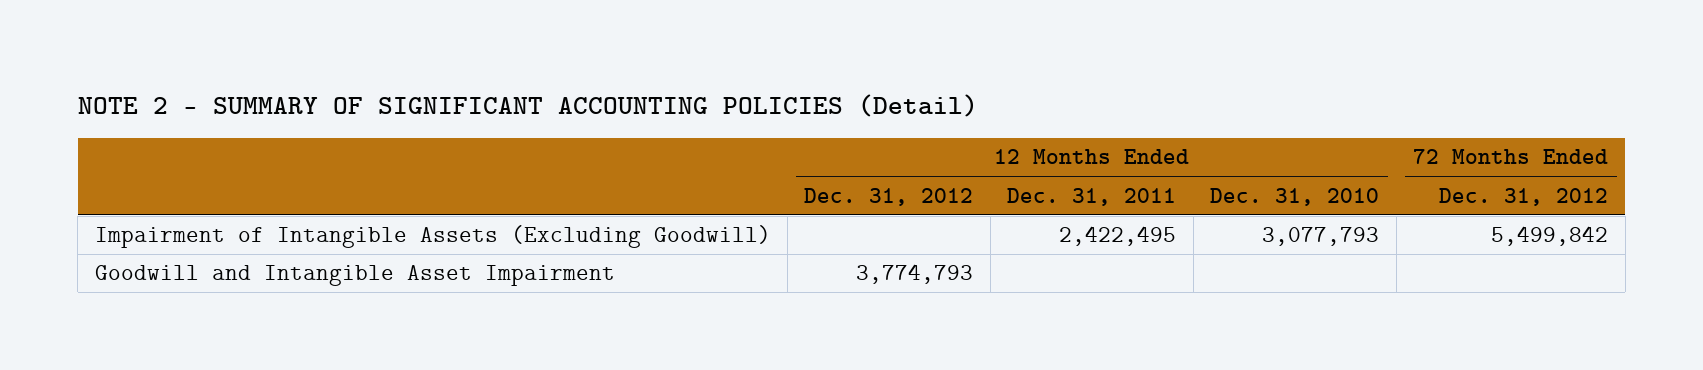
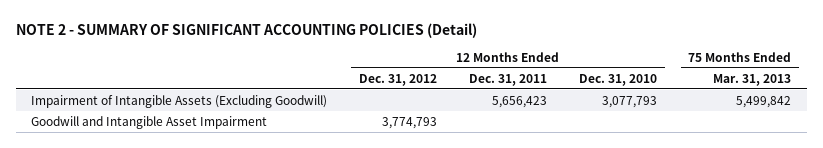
- | 12 Months Ended Dec. 31, 2012 | 12 Months Ended Dec. 31, 2011 | 12 Months Ended Dec. 31, 2010 | 72 Months Ended Dec. 31, 2012
+ | 12 Months Ended Dec. 31, 2012 | 12 Months Ended Dec. 31, 2011 | 12 Months Ended Dec. 31, 2010 | 75 Months Ended Mar. 31, 2013
- Impairment of Intangible Assets (Excluding Goodwill) | | 2,422,495 | 3,077,793 | 5,499,842
+ Impairment of Intangible Assets (Excluding Goodwill) | | 5,656,423 | 3,077,793 | 5,499,842

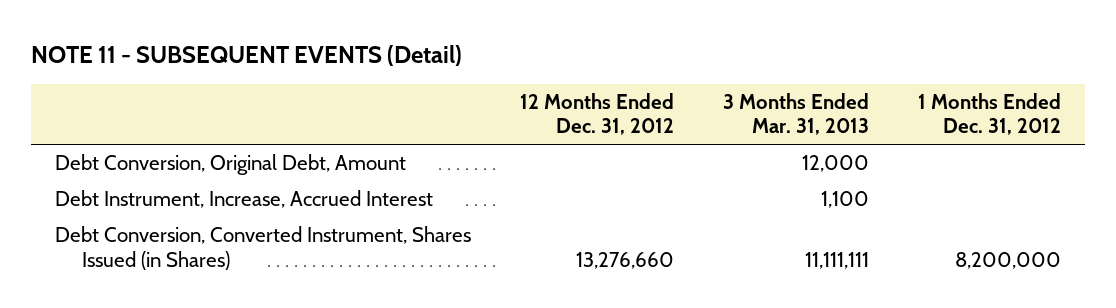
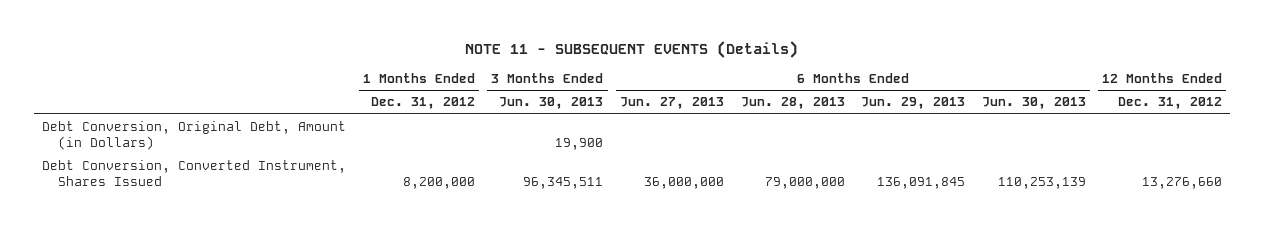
- NOTE 11 - SUBSEQUENT EVENTS (Detail)
+ NOTE 11 - SUBSEQUENT EVENTS (Details)
- | 12 Months Ended Dec. 31, 2012 | 3 Months Ended Mar. 31, 2013 | 1 Months Ended Dec. 31, 2012
+ | 1 Months Ended Dec. 31, 2012 | 3 Months Ended Jun. 30, 2013 | 6 Months Ended Jun. 27, 2013 | 6 Months Ended Jun. 28, 2013 | 6 Months Ended Jun. 29, 2013 | 6 Months Ended Jun. 30, 2013 | 12 Months Ended Dec. 31, 2012
- Debt Conversion, Original Debt, Amount | | 12,000 |
- Debt Instrument, Increase, Accrued Interest | | 1,100 |
- Debt Conversion, Converted Instrument, Shares Issued (in Shares) | 13,276,660 | 11,111,111 | 8,200,000
+ Debt Conversion, Original Debt, Amount (in Dollars) | | 19,900 | | | | |
+ Debt Conversion, Converted Instrument, Shares Issued | 8,200,000 | 96,345,511 | 36,000,000 | 79,000,000 | 136,091,845 | 110,253,139 | 13,276,660

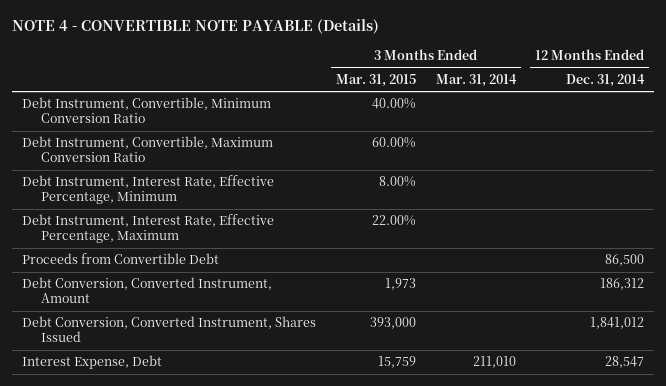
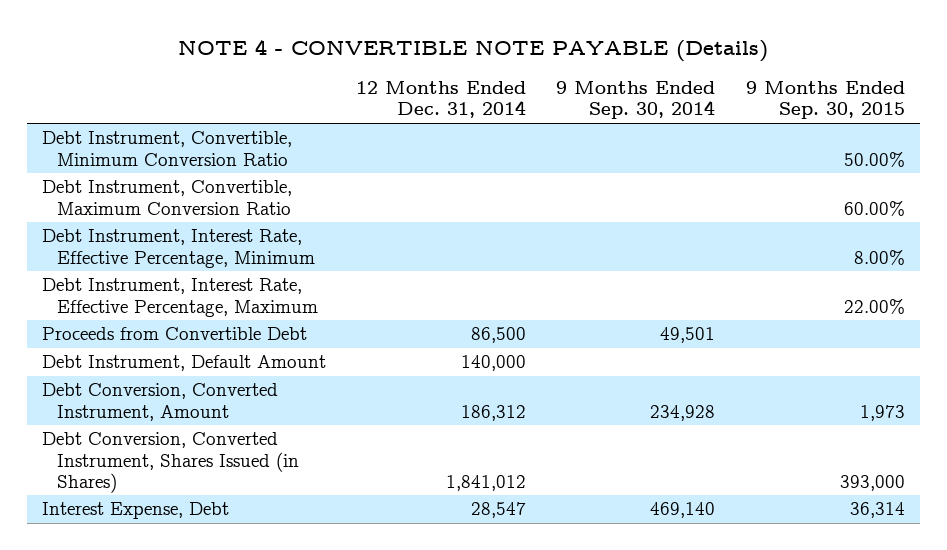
- | 3 Months Ended Mar. 31, 2015 | 3 Months Ended Mar. 31, 2014 | 12 Months Ended Dec. 31, 2014
+ | 12 Months Ended Dec. 31, 2014 | 9 Months Ended Sep. 30, 2014 | 9 Months Ended Sep. 30, 2015
+ Debt Instrument, Default Amount | 140,000 | |
- Debt Conversion, Converted Instrument, Shares Issued | 393,000 | | 1,841,012
+ Debt Conversion, Converted Instrument, Shares Issued (in Shares) | 1,841,012 | | 393,000

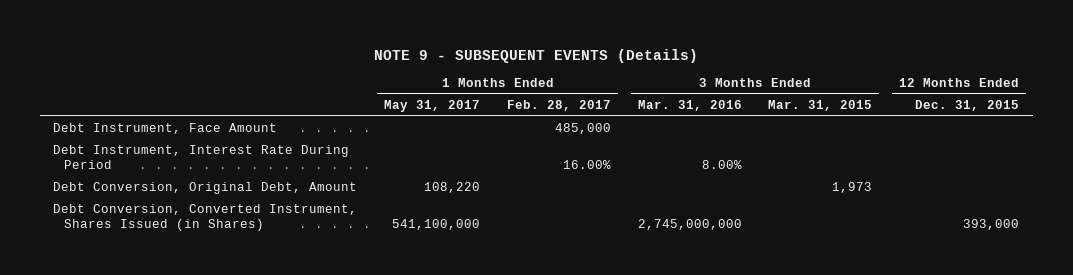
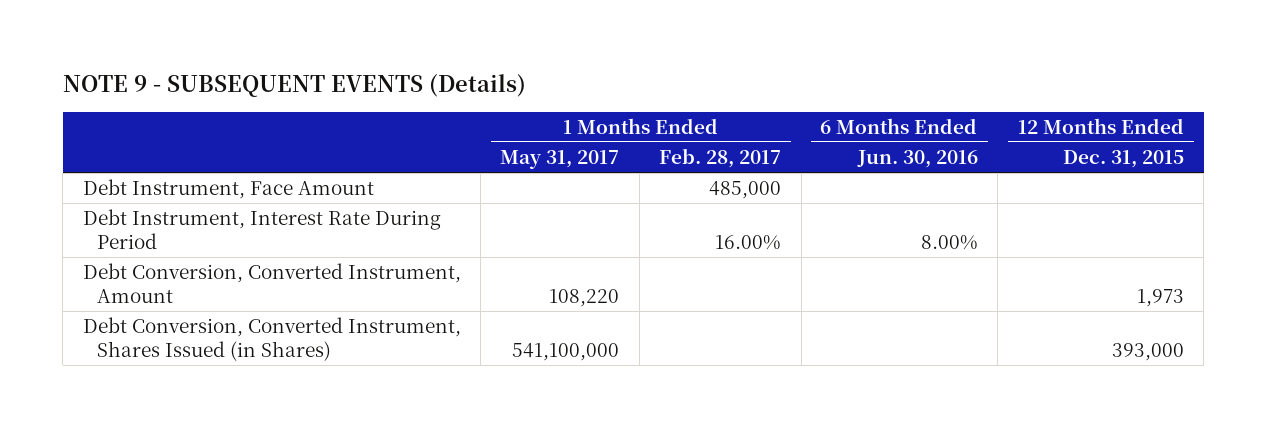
- | 1 Months Ended May 31, 2017 | 1 Months Ended Feb. 28, 2017 | 3 Months Ended Mar. 31, 2016 | 3 Months Ended Mar. 31, 2015 | 12 Months Ended Dec. 31, 2015
+ | 1 Months Ended May 31, 2017 | 1 Months Ended Feb. 28, 2017 | 6 Months Ended Jun. 30, 2016 | 12 Months Ended Dec. 31, 2015
- Debt Conversion, Original Debt, Amount | 108,220 | | | 1,973 |
+ Debt Conversion, Converted Instrument, Amount | 108,220 | | | 1,973

